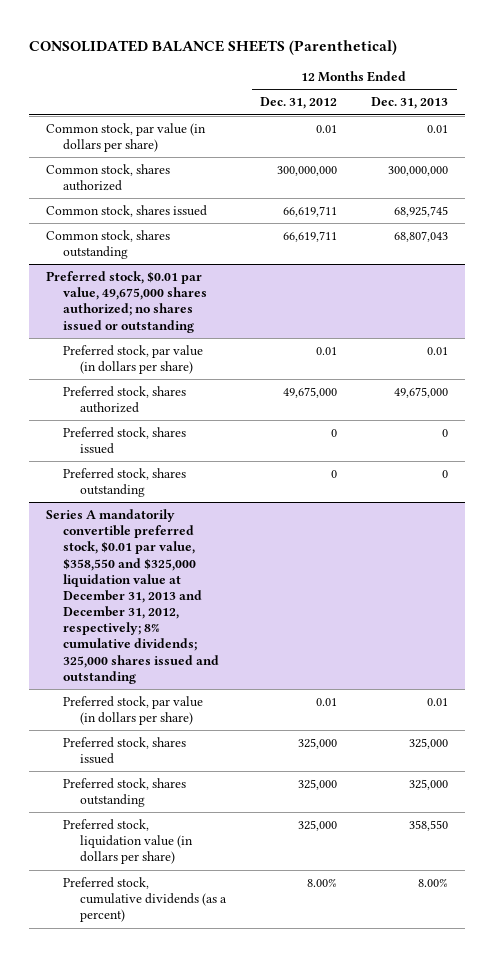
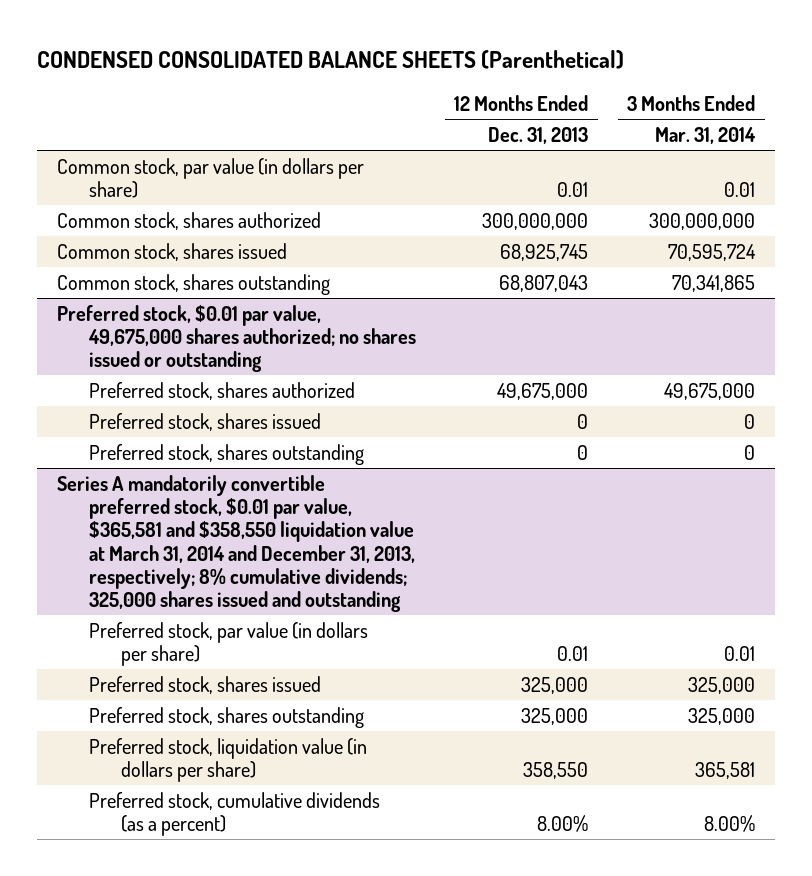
- CONSOLIDATED BALANCE SHEETS (Parenthetical)
+ CONDENSED CONSOLIDATED BALANCE SHEETS (Parenthetical)
- | 12 Months Ended Dec. 31, 2012 | 12 Months Ended Dec. 31, 2013
+ | 12 Months Ended Dec. 31, 2013 | 3 Months Ended Mar. 31, 2014
@ Preferred stock, $0.01 par value, 49,675,000 shares authorized; no shares issued or outstanding
- Preferred stock, par value (in dollars per share) | 0.01 | 0.01
- Series A mandatorily convertible preferred stock, $0.01 par value, $358,550 and $325,000 liquidation value at December 31, 2013 and December 31, 2012, respectively; 8% cumulative dividends; 325,000 shares issued and outstanding
+ Series A mandatorily convertible preferred stock, $0.01 par value, $365,581 and $358,550 liquidation value at March 31, 2014 and December 31, 2013, respectively; 8% cumulative dividends; 325,000 shares issued and outstanding

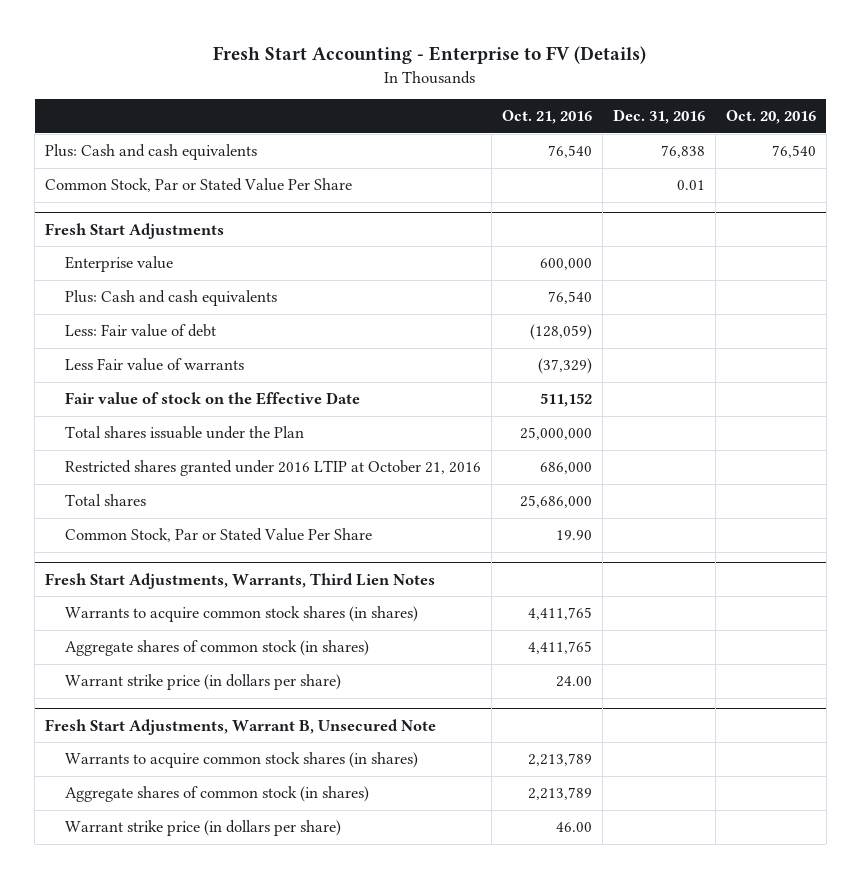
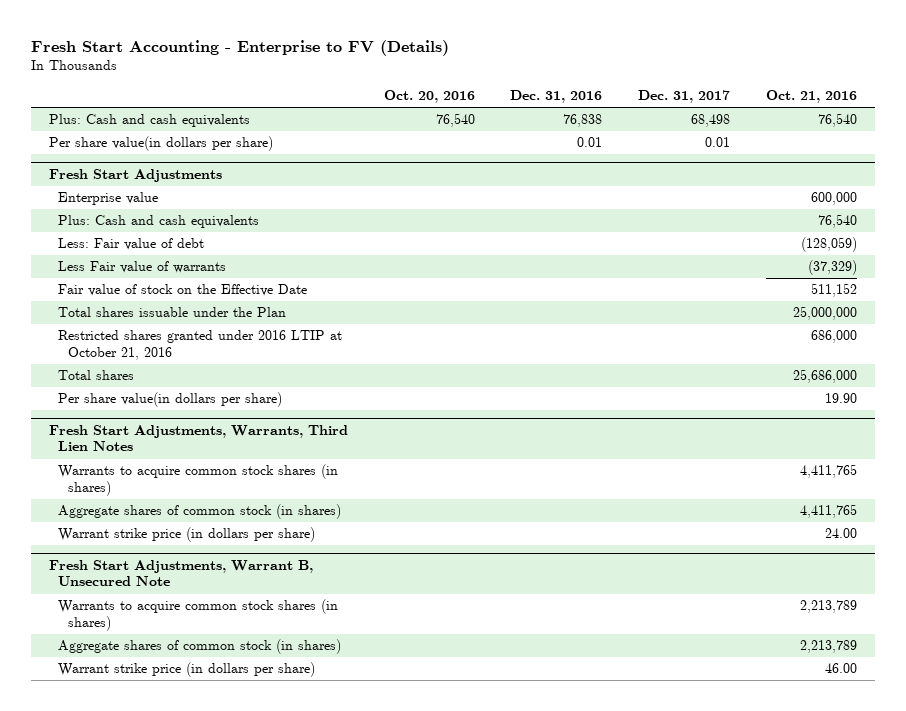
- | Oct. 21, 2016 | Dec. 31, 2016 | Oct. 20, 2016
+ | Oct. 20, 2016 | Dec. 31, 2016 | Dec. 31, 2017 | Oct. 21, 2016
- Common Stock, Par or Stated Value Per Share | | 0.01 |
+ Per share value(in dollars per share) | | 0.01 | 0.01 |
@ Fresh Start Adjustments
- Common Stock, Par or Stated Value Per Share | 19.90 | |
+ Per share value(in dollars per share) | | | | 19.90

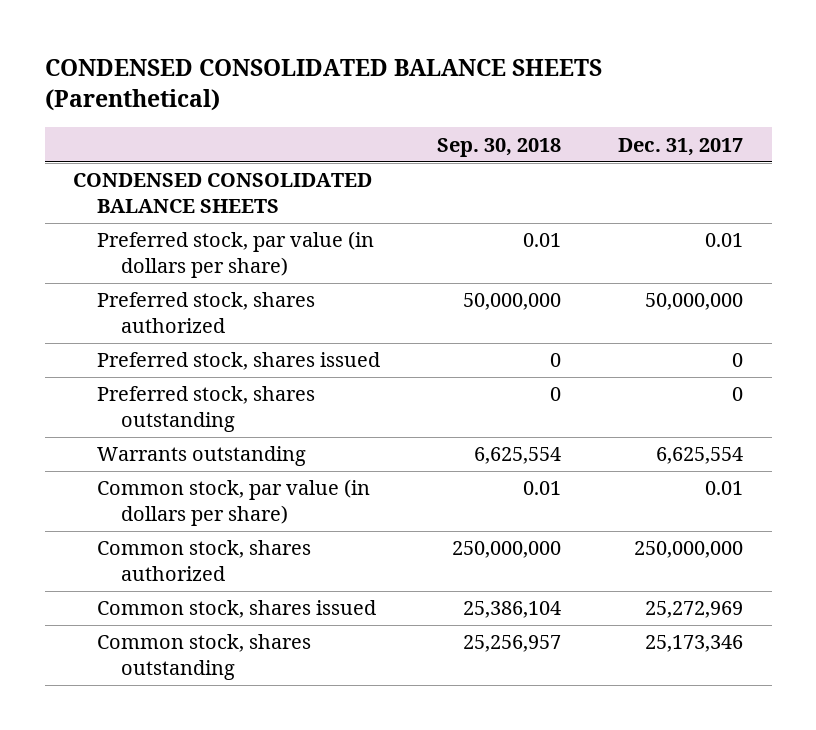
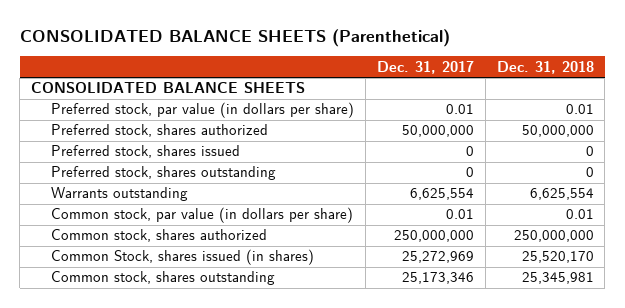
- CONDENSED CONSOLIDATED BALANCE SHEETS (Parenthetical)
+ CONSOLIDATED BALANCE SHEETS (Parenthetical)
- | Sep. 30, 2018 | Dec. 31, 2017
+ | Dec. 31, 2017 | Dec. 31, 2018
- CONDENSED CONSOLIDATED BALANCE SHEETS
+ CONSOLIDATED BALANCE SHEETS
- Common stock, shares issued | 25,386,104 | 25,272,969
+ Common Stock, shares issued (in shares) | 25,272,969 | 25,520,170

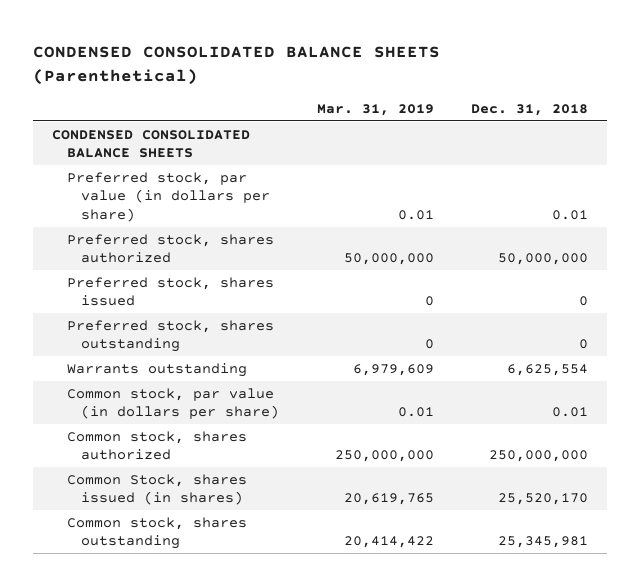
- CONSOLIDATED BALANCE SHEETS (Parenthetical)
+ CONDENSED CONSOLIDATED BALANCE SHEETS (Parenthetical)
- | Dec. 31, 2017 | Dec. 31, 2018
+ | Mar. 31, 2019 | Dec. 31, 2018
- CONSOLIDATED BALANCE SHEETS
+ CONDENSED CONSOLIDATED BALANCE SHEETS

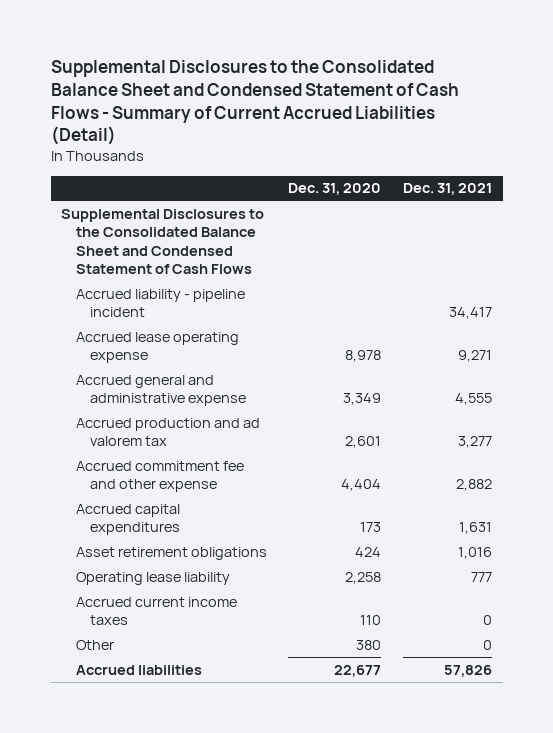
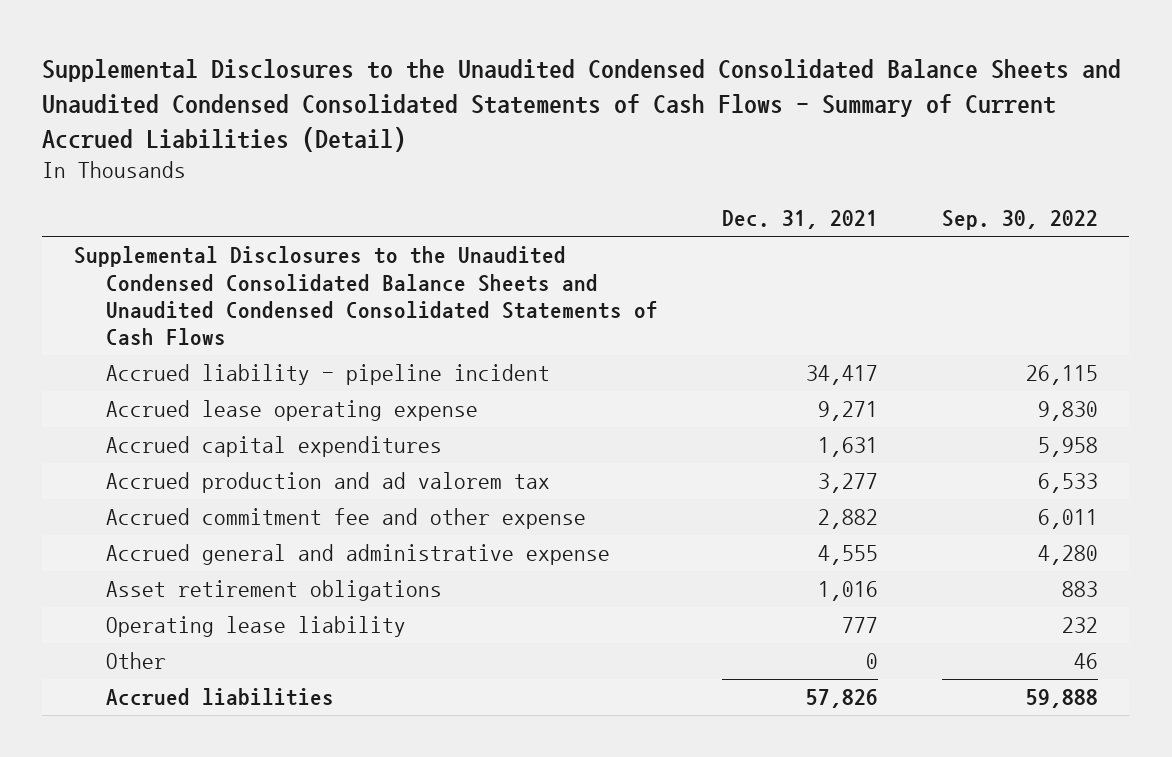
- Supplemental Disclosures to the Consolidated Balance Sheet and Condensed Statement of Cash Flows - Summary of Current Accrued Liabilities (Detail)
+ Supplemental Disclosures to the Unaudited Condensed Consolidated Balance Sheets and Unaudited Condensed Consolidated Statements of Cash Flows - Summary of Current Accrued Liabilities (Detail)
- | Dec. 31, 2020 | Dec. 31, 2021
+ | Dec. 31, 2021 | Sep. 30, 2022
- Supplemental Disclosures to the Consolidated Balance Sheet and Condensed Statement of Cash Flows
+ Supplemental Disclosures to the Unaudited Condensed Consolidated Balance Sheets and Unaudited Condensed Consolidated Statements of Cash Flows
moved up: Accrued capital expenditures | 1,631 | 5,958
moved down: Accrued general and administrative expense | 4,555 | 4,280
- Accrued current income taxes | 110 | 0

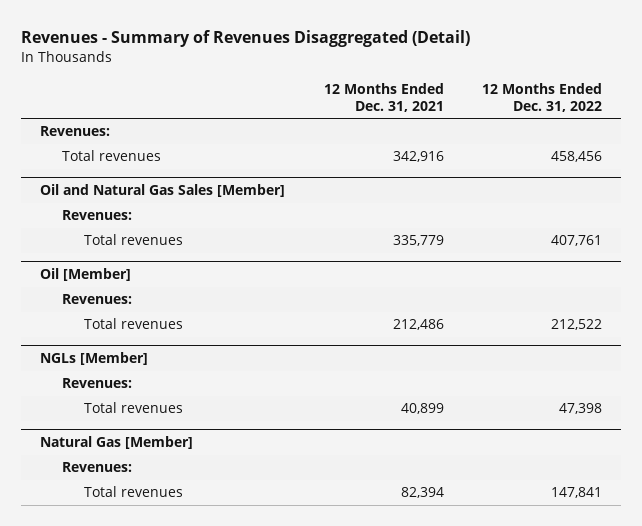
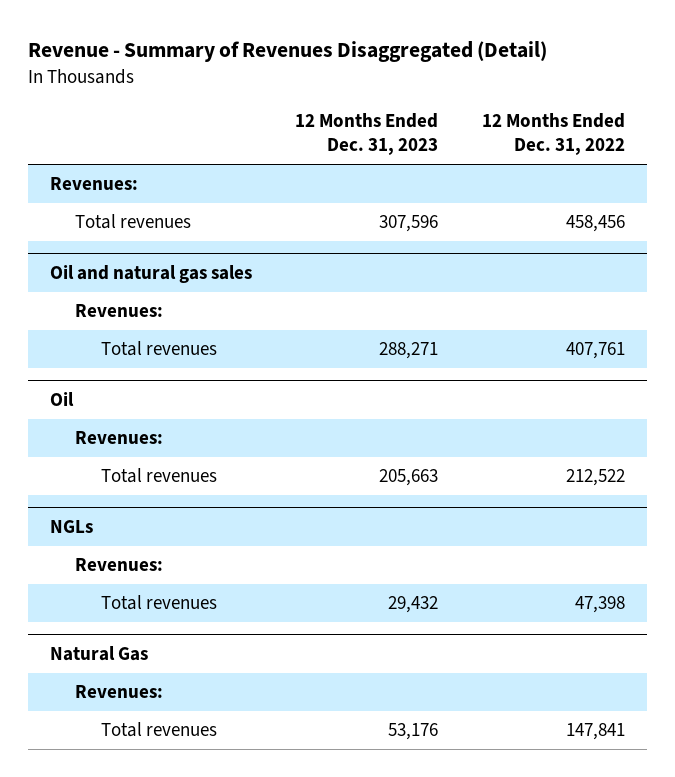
- Revenues - Summary of Revenues Disaggregated (Detail)
+ Revenue - Summary of Revenues Disaggregated (Detail)
- | 12 Months Ended Dec. 31, 2021 | 12 Months Ended Dec. 31, 2022
+ | 12 Months Ended Dec. 31, 2023 | 12 Months Ended Dec. 31, 2022
- Oil and Natural Gas Sales [Member]
+ Oil and natural gas sales
- Oil [Member]
+ Oil
- NGLs [Member]
+ NGLs
- Natural Gas [Member]
+ Natural Gas

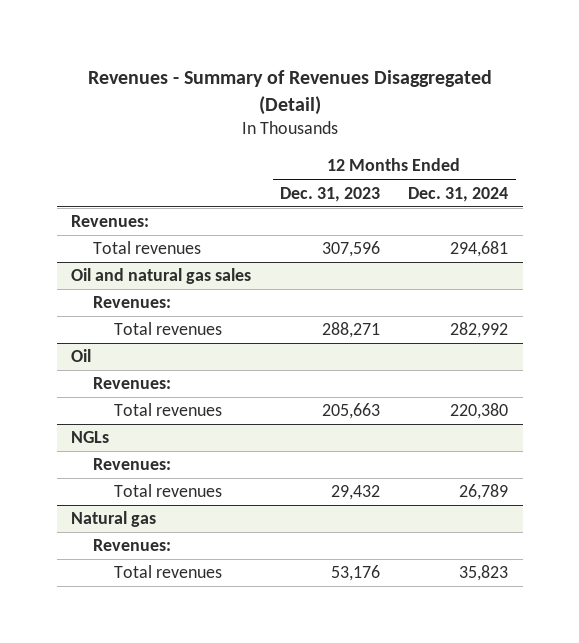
- Revenue - Summary of Revenues Disaggregated (Detail)
+ Revenues - Summary of Revenues Disaggregated (Detail)
- | 12 Months Ended Dec. 31, 2023 | 12 Months Ended Dec. 31, 2022
+ | 12 Months Ended Dec. 31, 2023 | 12 Months Ended Dec. 31, 2024
- Natural Gas
+ Natural gas

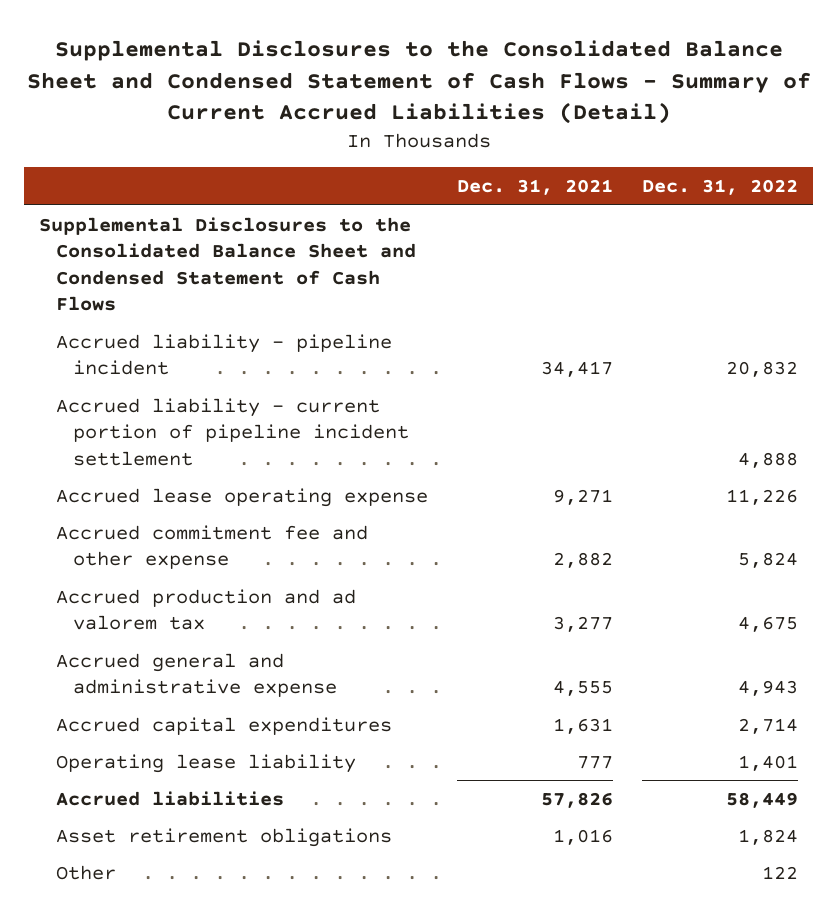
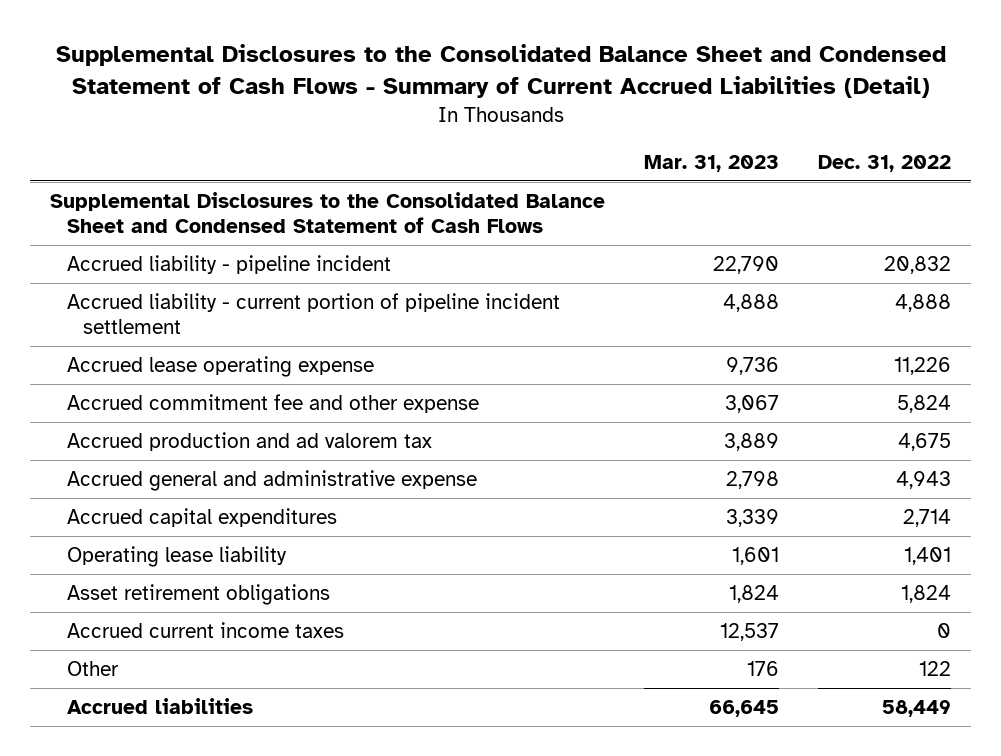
- | Dec. 31, 2021 | Dec. 31, 2022
+ | Mar. 31, 2023 | Dec. 31, 2022
+ Accrued current income taxes | 12,537 | 0
moved down: Accrued liabilities | 66,645 | 58,449

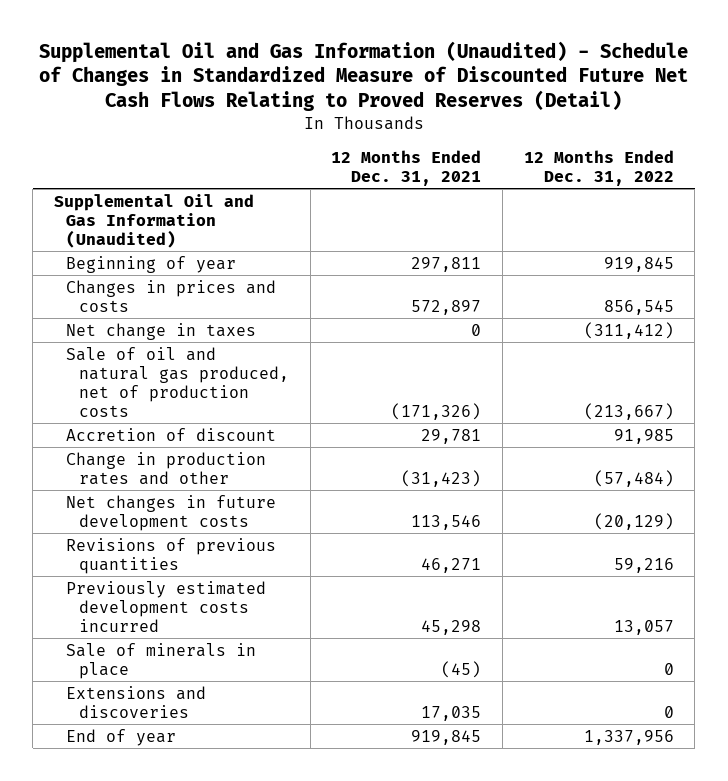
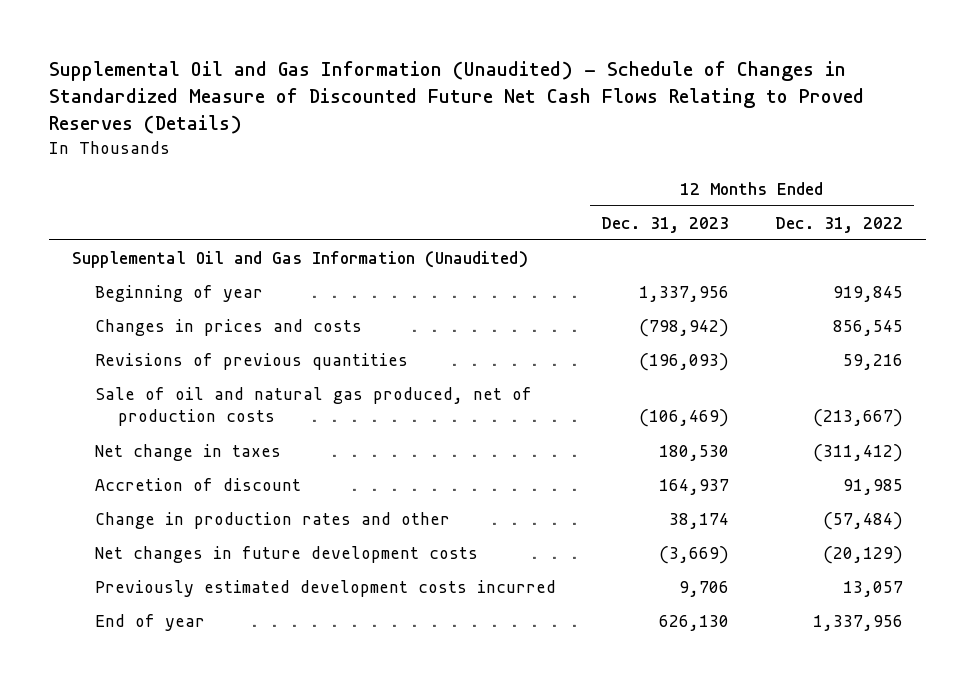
- Supplemental Oil and Gas Information (Unaudited) - Schedule of Changes in Standardized Measure of Discounted Future Net Cash Flows Relating to Proved Reserves (Detail)
+ Supplemental Oil and Gas Information (Unaudited) - Schedule of Changes in Standardized Measure of Discounted Future Net Cash Flows Relating to Proved Reserves (Details)
- | 12 Months Ended Dec. 31, 2021 | 12 Months Ended Dec. 31, 2022
+ | 12 Months Ended Dec. 31, 2023 | 12 Months Ended Dec. 31, 2022
moved up: Revisions of previous quantities | (196,093) | 59,216
moved down: Net change in taxes | 180,530 | (311,412)
- Sale of minerals in place | (45) | 0
- Extensions and discoveries | 17,035 | 0

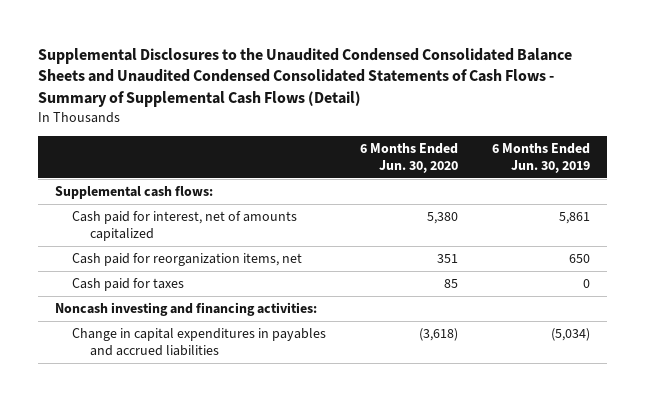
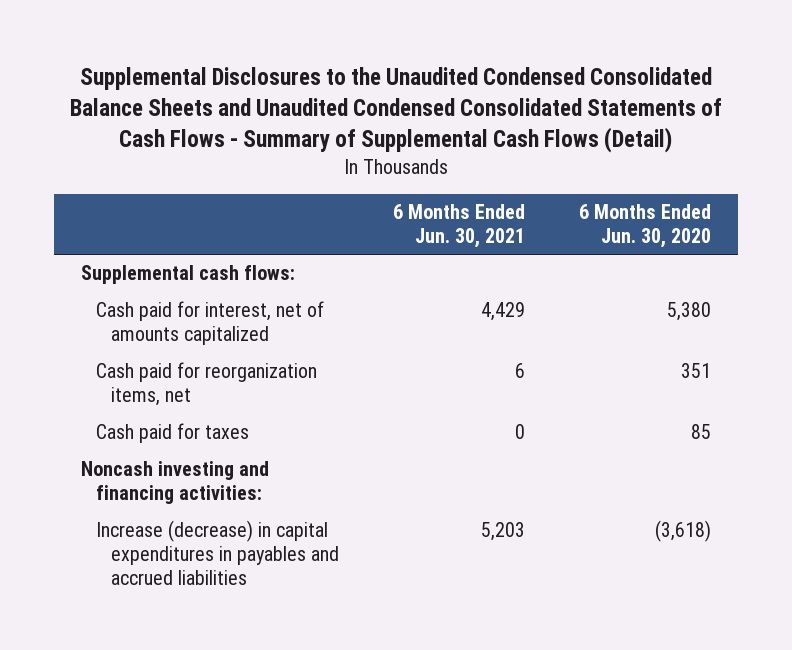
- | 6 Months Ended Jun. 30, 2020 | 6 Months Ended Jun. 30, 2019
+ | 6 Months Ended Jun. 30, 2021 | 6 Months Ended Jun. 30, 2020
- Change in capital expenditures in payables and accrued liabilities | (3,618) | (5,034)
+ Increase (decrease) in capital expenditures in payables and accrued liabilities | 5,203 | (3,618)

